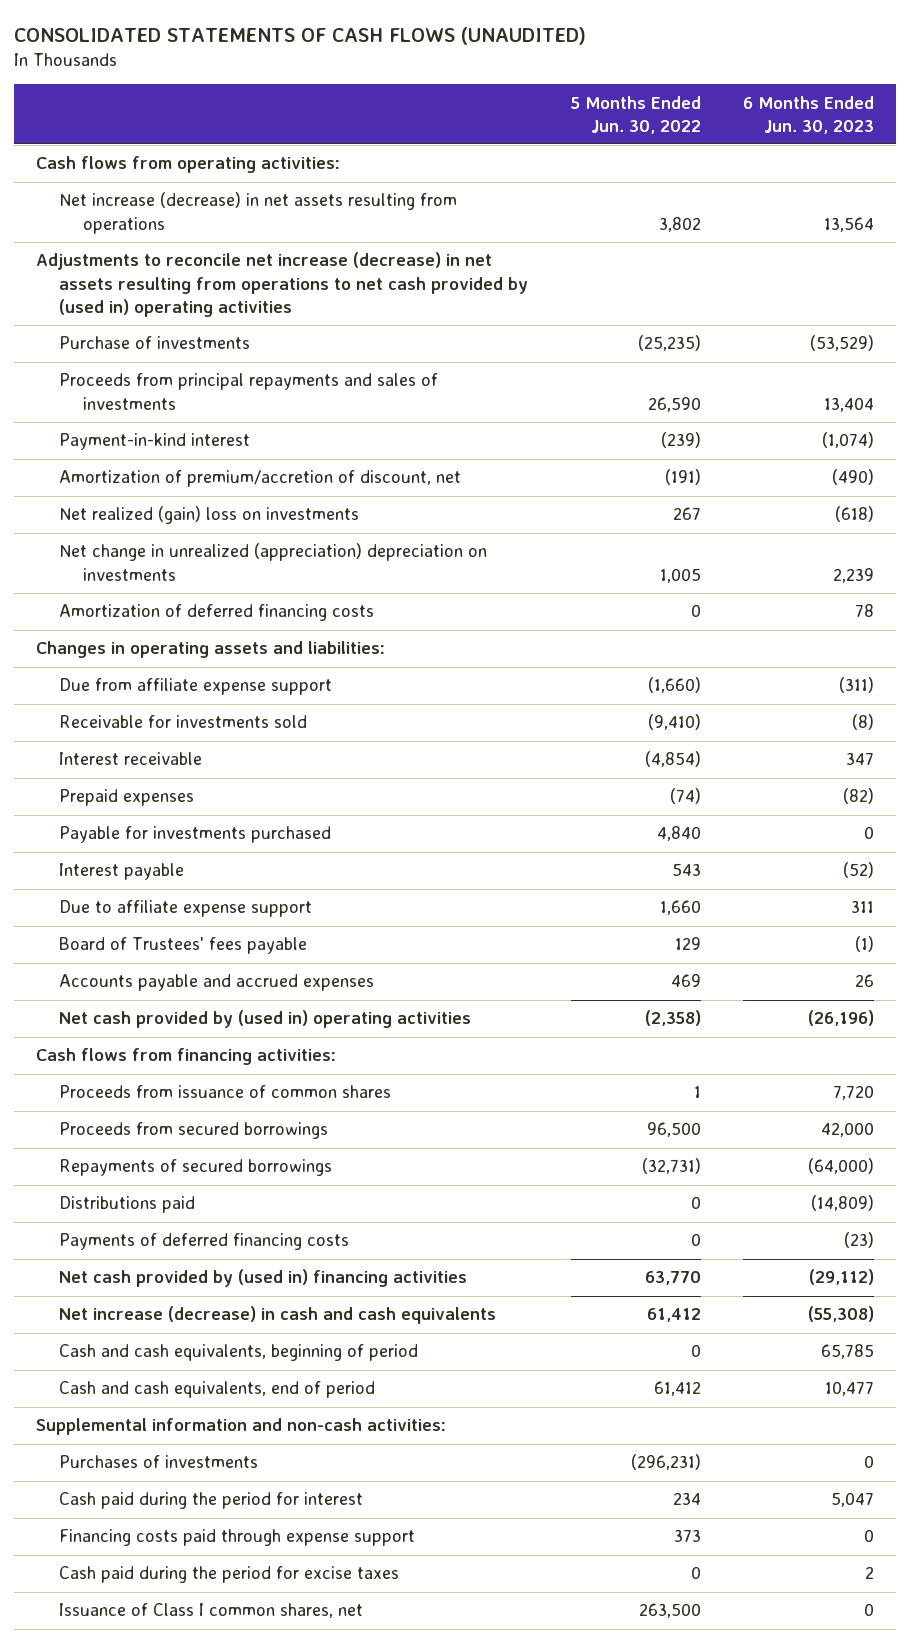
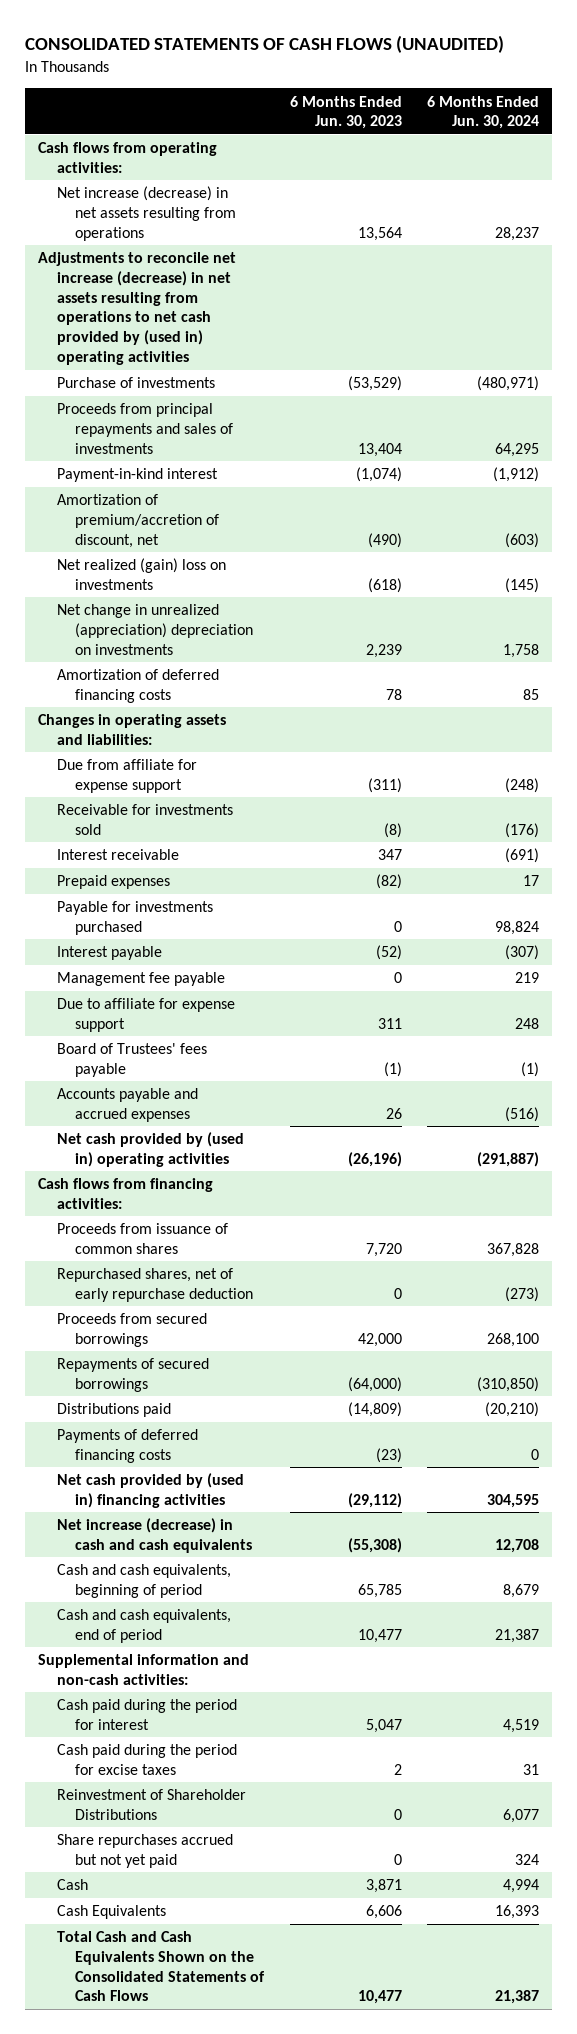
- | 5 Months Ended Jun. 30, 2022 | 6 Months Ended Jun. 30, 2023
+ | 6 Months Ended Jun. 30, 2023 | 6 Months Ended Jun. 30, 2024
- Due from affiliate expense support | (1,660) | (311)
+ Due from affiliate for expense support | (311) | (248)
- Due to affiliate expense support | 1,660 | 311
+ Management fee payable | 0 | 219
+ Due to affiliate for expense support | 311 | 248
+ Repurchased shares, net of early repurchase deduction | 0 | (273)
- Purchases of investments | (296,231) | 0
- Financing costs paid through expense support | 373 | 0
- Issuance of Class I common shares, net | 263,500 | 0
+ Reinvestment of Shareholder Distributions | 0 | 6,077
+ Share repurchases accrued but not yet paid | 0 | 324
+ Cash | 3,871 | 4,994
+ Cash Equivalents | 6,606 | 16,393
+ Total Cash and Cash Equivalents Shown on the Consolidated Statements of Cash Flows | 10,477 | 21,387

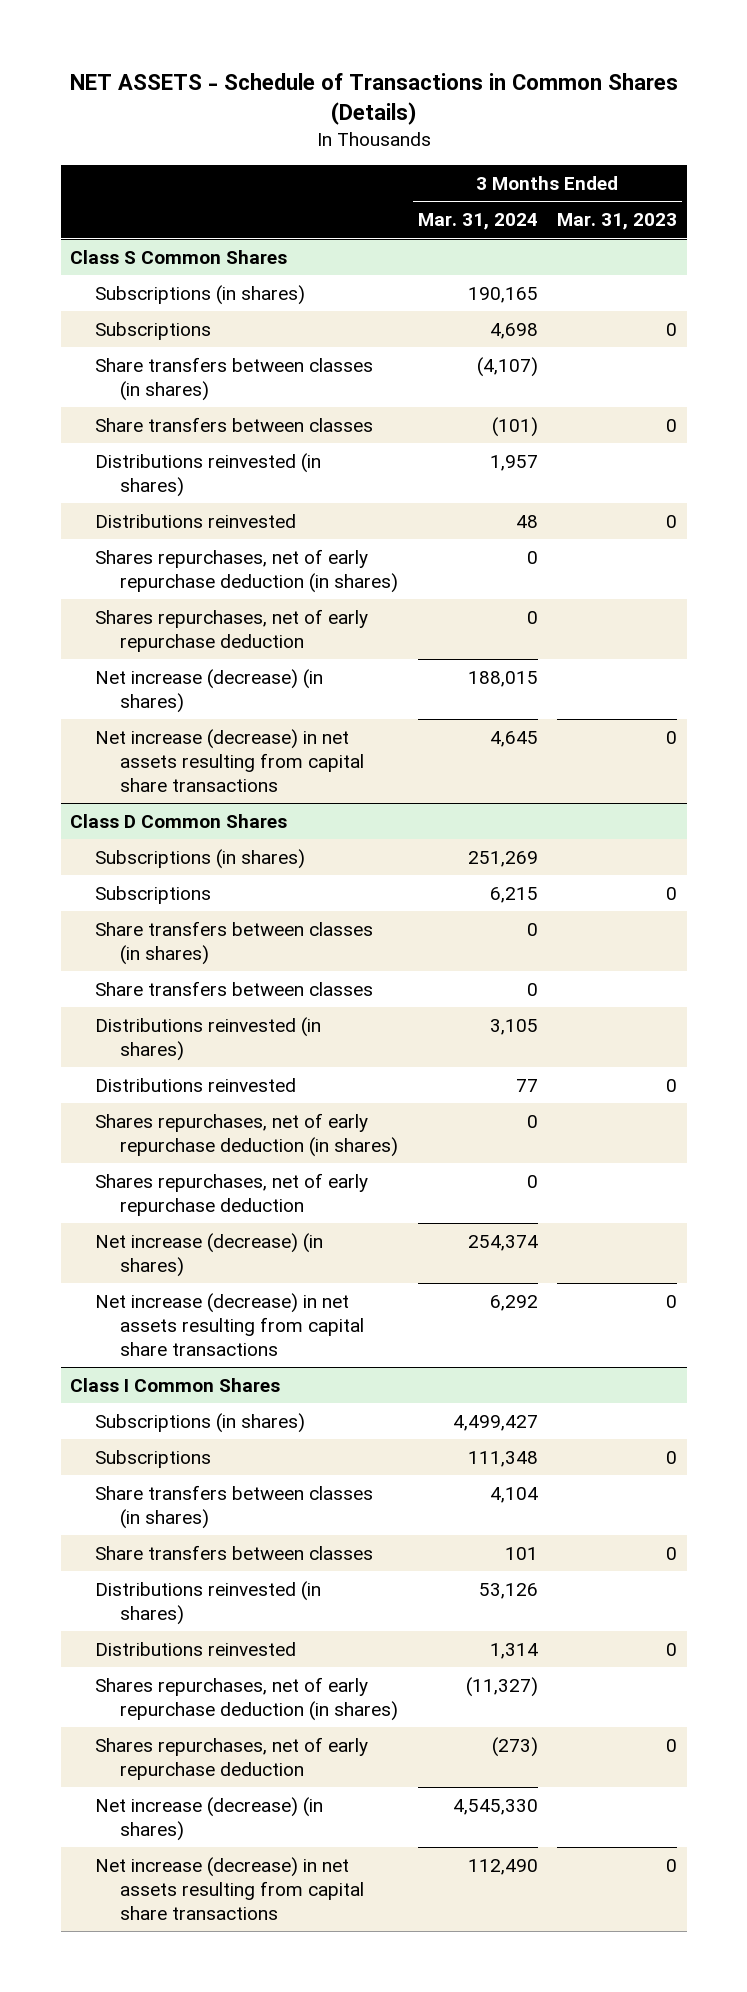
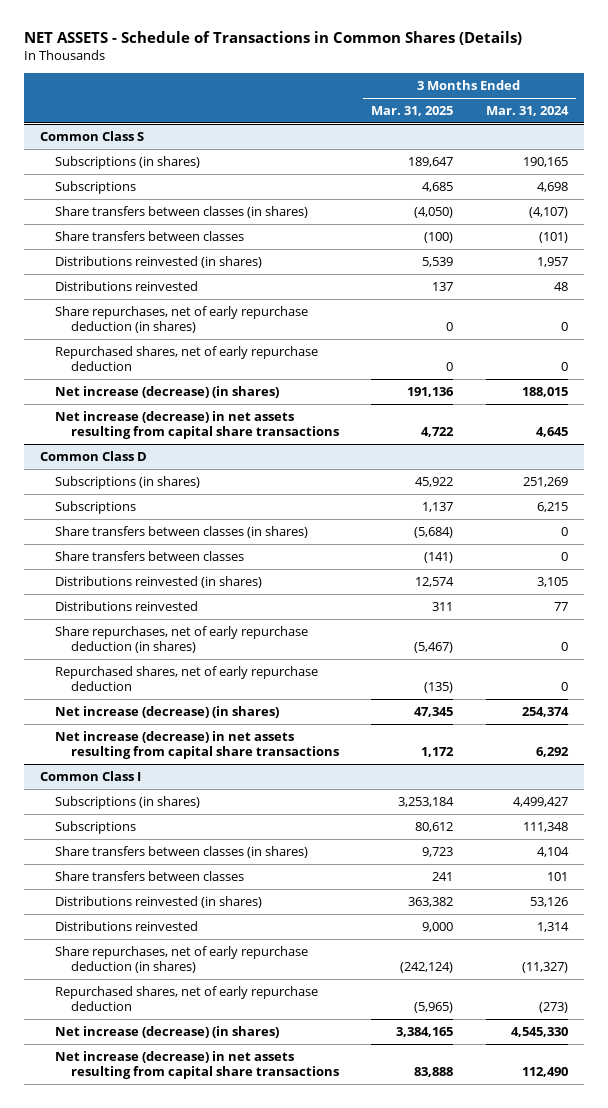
- | 3 Months Ended Mar. 31, 2024 | 3 Months Ended Mar. 31, 2023
+ | 3 Months Ended Mar. 31, 2025 | 3 Months Ended Mar. 31, 2024
- Class S Common Shares
+ Common Class S
- Shares repurchases, net of early repurchase deduction (in shares) | 0 |
- Shares repurchases, net of early repurchase deduction | 0 |
+ Share repurchases, net of early repurchase deduction (in shares) | 0 | 0
+ Repurchased shares, net of early repurchase deduction | 0 | 0
- Class D Common Shares
+ Common Class D
- Shares repurchases, net of early repurchase deduction (in shares) | 0 |
- Shares repurchases, net of early repurchase deduction | 0 |
+ Share repurchases, net of early repurchase deduction (in shares) | (5,467) | 0
+ Repurchased shares, net of early repurchase deduction | (135) | 0
- Class I Common Shares
+ Common Class I
- Shares repurchases, net of early repurchase deduction (in shares) | (11,327) |
- Shares repurchases, net of early repurchase deduction | (273) | 0
+ Share repurchases, net of early repurchase deduction (in shares) | (242,124) | (11,327)
+ Repurchased shares, net of early repurchase deduction | (5,965) | (273)

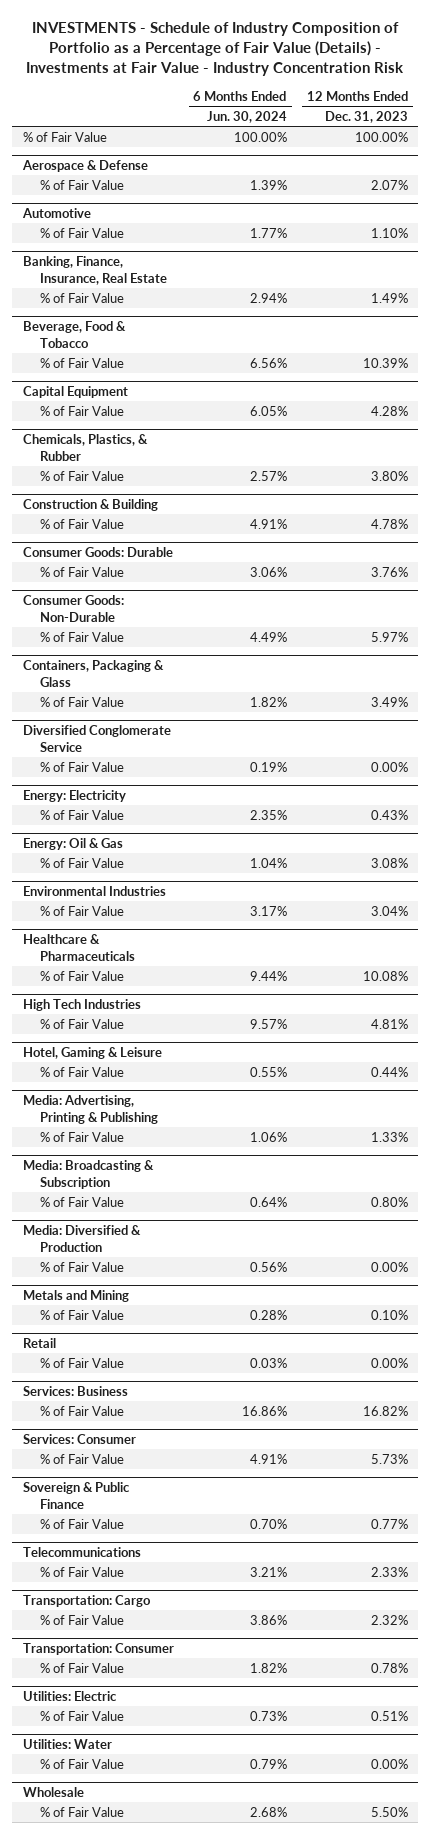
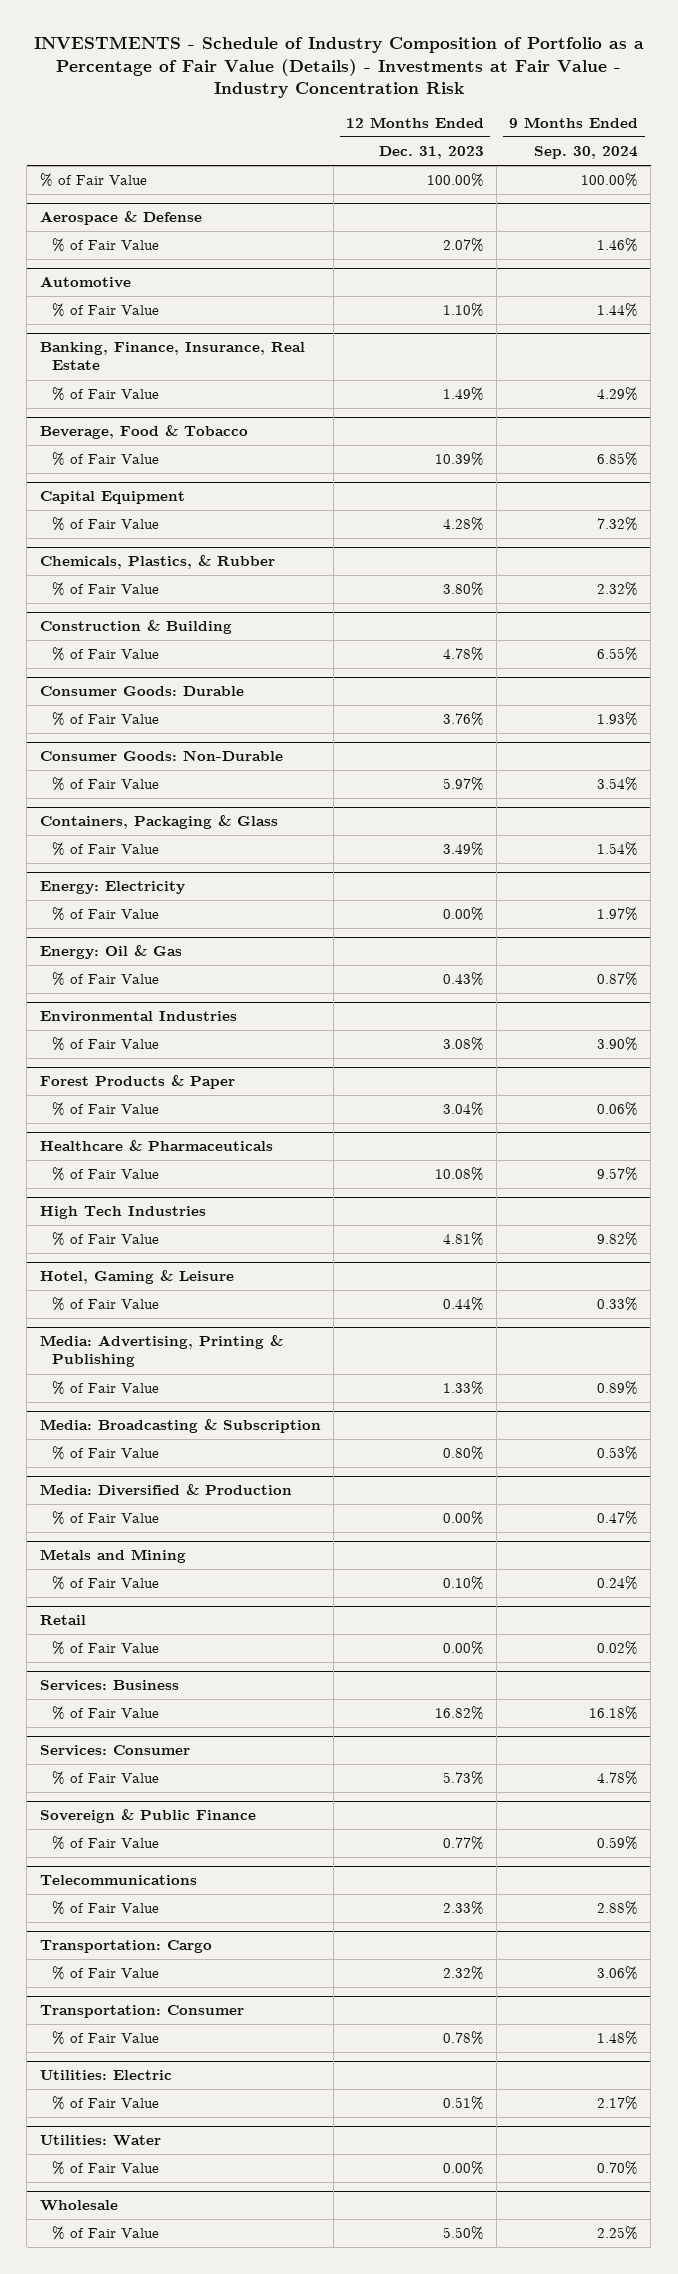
- | 6 Months Ended Jun. 30, 2024 | 12 Months Ended Dec. 31, 2023
+ | 12 Months Ended Dec. 31, 2023 | 9 Months Ended Sep. 30, 2024
- Diversified Conglomerate Service
- % of Fair Value | 0.19% | 0.00%
@ Energy: Electricity
- % of Fair Value | 2.35% | 0.43%
+ % of Fair Value | 0.00% | 1.97%
@ Energy: Oil & Gas
- % of Fair Value | 1.04% | 3.08%
+ % of Fair Value | 0.43% | 0.87%
@ Environmental Industries
+ % of Fair Value | 3.08% | 3.90%
+ Forest Products & Paper

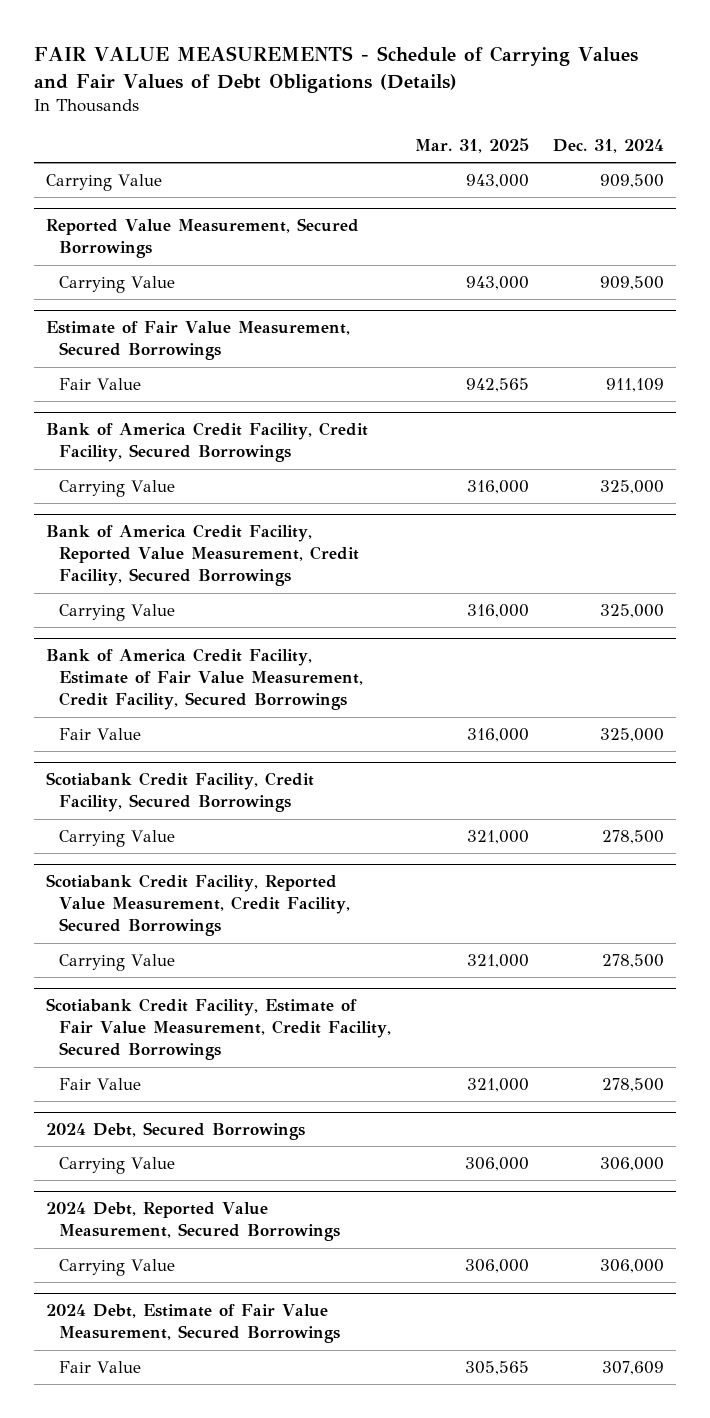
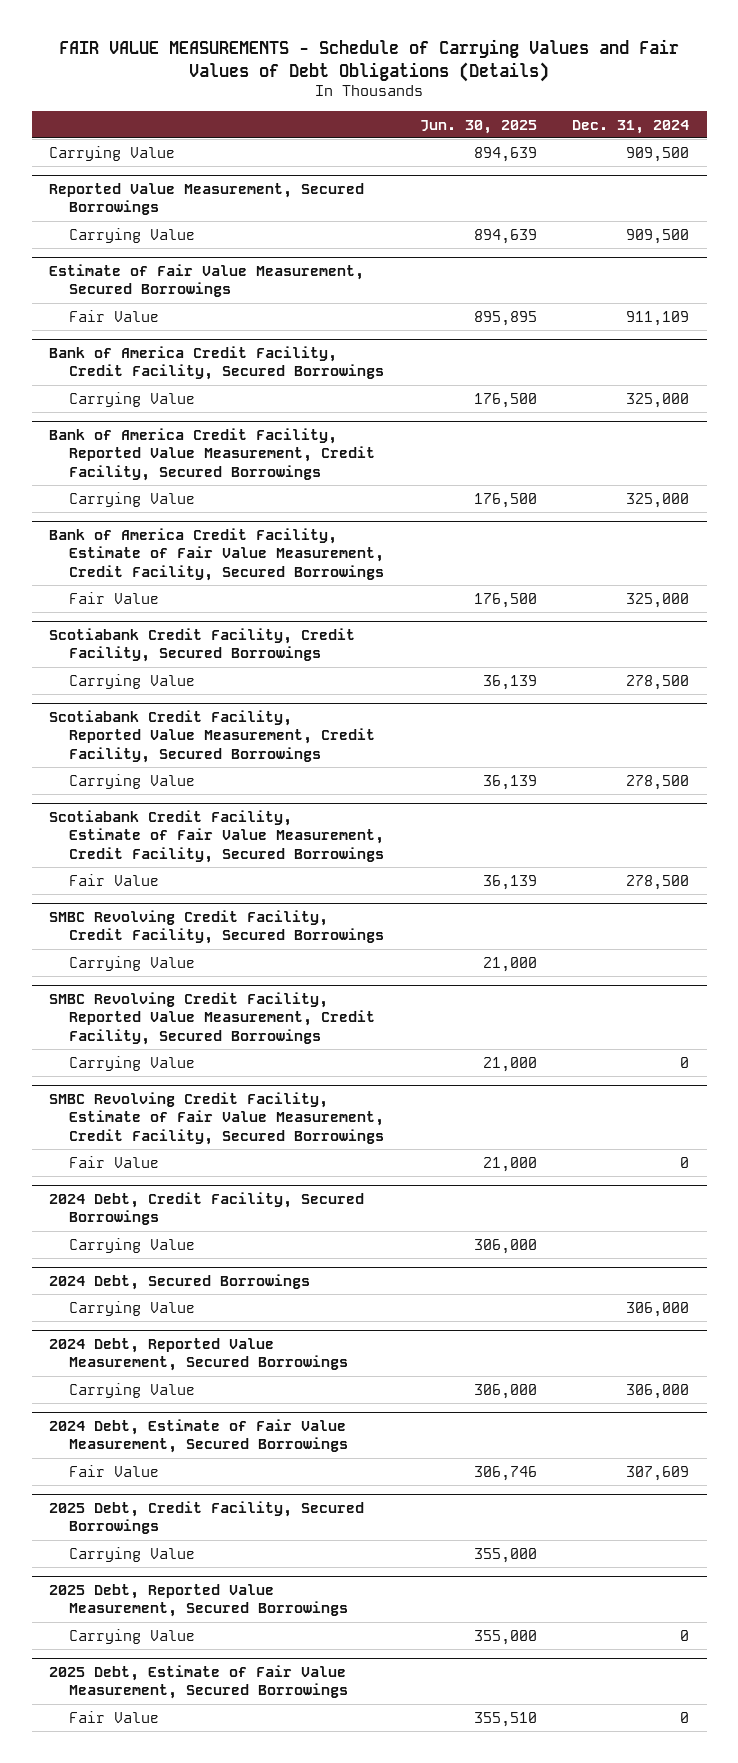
- | Mar. 31, 2025 | Dec. 31, 2024
+ | Jun. 30, 2025 | Dec. 31, 2024
+ SMBC Revolving Credit Facility, Credit Facility, Secured Borrowings
+ Carrying Value | 21,000 |
+ SMBC Revolving Credit Facility, Reported Value Measurement, Credit Facility, Secured Borrowings
+ Carrying Value | 21,000 | 0
+ SMBC Revolving Credit Facility, Estimate of Fair Value Measurement, Credit Facility, Secured Borrowings
+ Fair Value | 21,000 | 0
+ 2024 Debt, Credit Facility, Secured Borrowings
+ Carrying Value | 306,000 |
+ 2025 Debt, Credit Facility, Secured Borrowings
+ Carrying Value | 355,000 |
+ 2025 Debt, Reported Value Measurement, Secured Borrowings
+ Carrying Value | 355,000 | 0
+ 2025 Debt, Estimate of Fair Value Measurement, Secured Borrowings
+ Fair Value | 355,510 | 0

